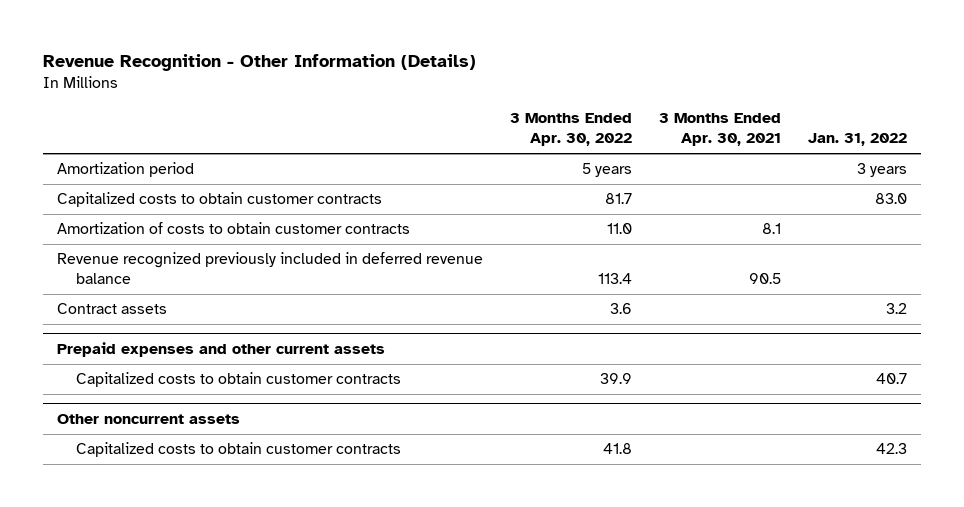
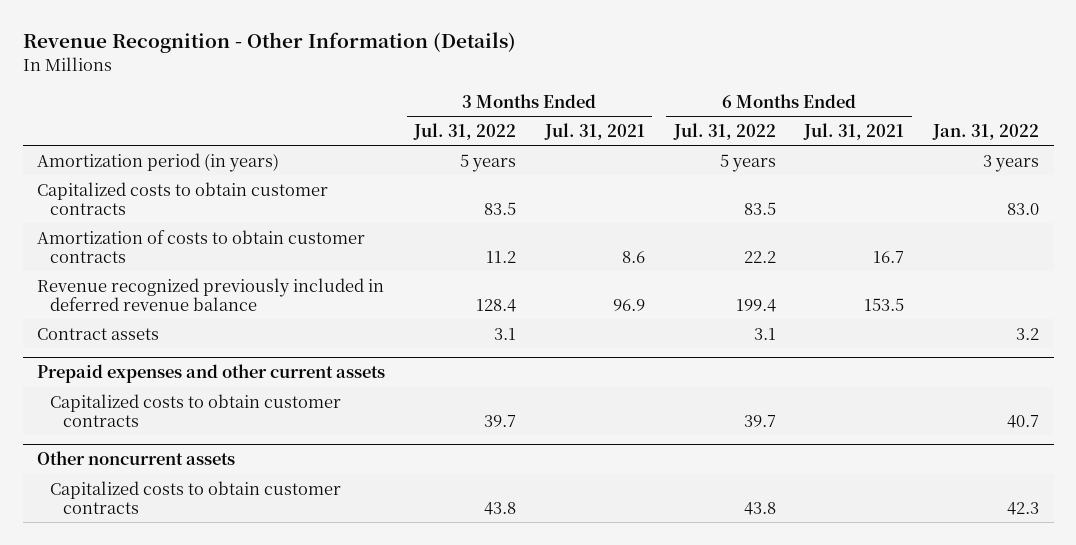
- | 3 Months Ended Apr. 30, 2022 | 3 Months Ended Apr. 30, 2021 | Jan. 31, 2022
+ | 3 Months Ended Jul. 31, 2022 | 3 Months Ended Jul. 31, 2021 | 6 Months Ended Jul. 31, 2022 | 6 Months Ended Jul. 31, 2021 | Jan. 31, 2022
- Amortization period | 5 years | | 3 years
+ Amortization period (in years) | 5 years | | 5 years | | 3 years

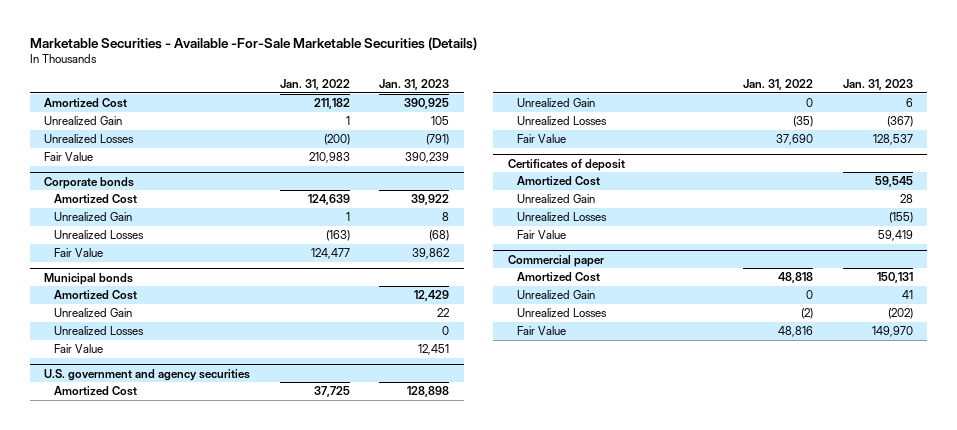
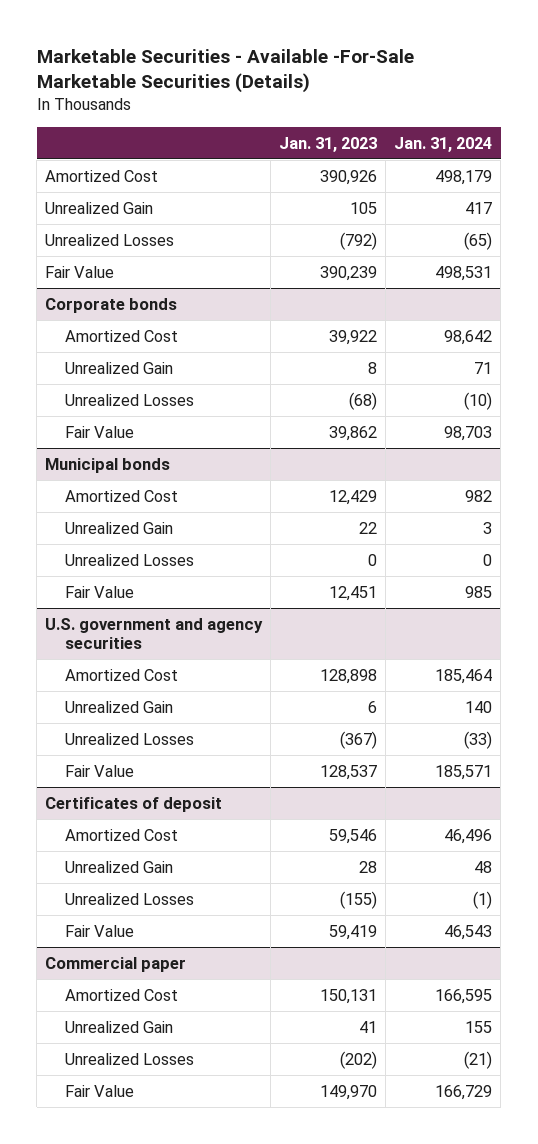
- | Jan. 31, 2022 | Jan. 31, 2023
+ | Jan. 31, 2023 | Jan. 31, 2024
- Amortized Cost | 211,182 | 390,925
+ Amortized Cost | 390,926 | 498,179
- Unrealized Losses | (200) | (791)
+ Unrealized Losses | (792) | (65)
@ Certificates of deposit
- Amortized Cost | | 59,545
+ Amortized Cost | 59,546 | 46,496

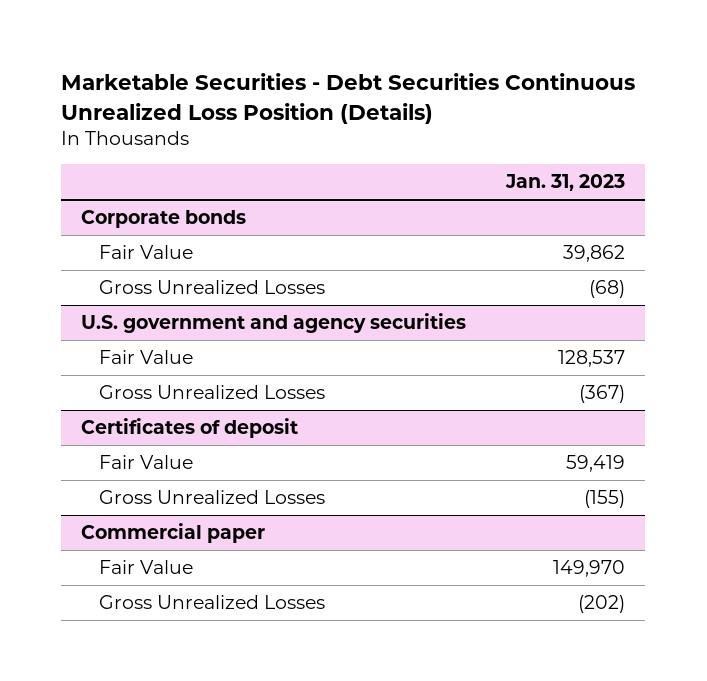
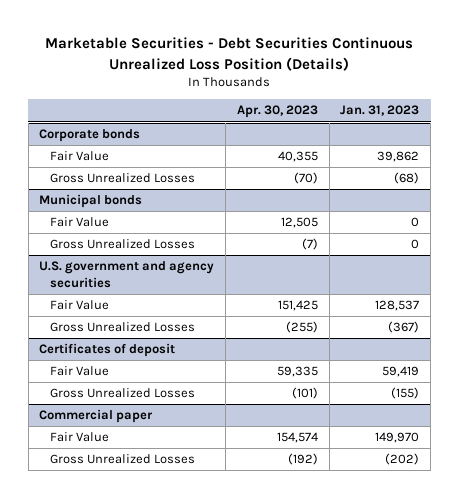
- | Jan. 31, 2023
+ | Apr. 30, 2023 | Jan. 31, 2023
+ Municipal bonds
+ Fair Value | 12,505 | 0
+ Gross Unrealized Losses | (7) | 0

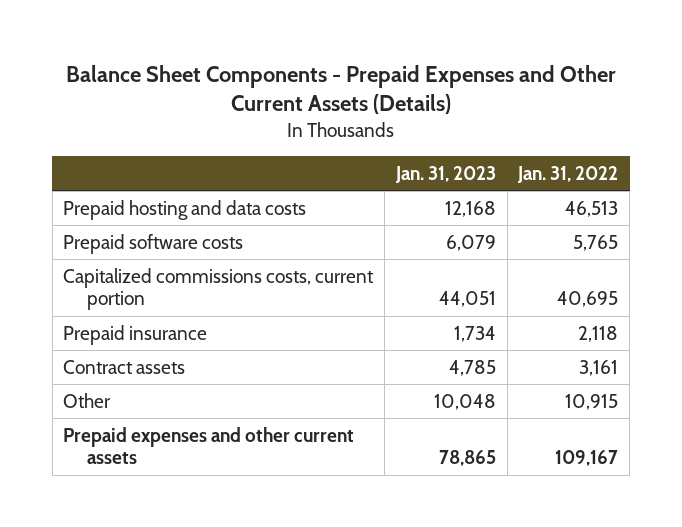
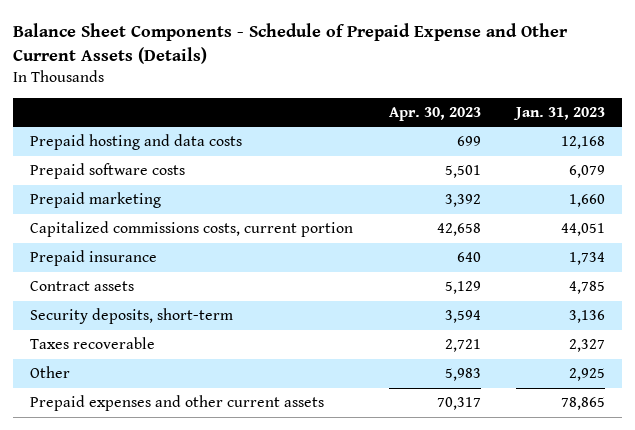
- Balance Sheet Components - Prepaid Expenses and Other Current Assets (Details)
+ Balance Sheet Components - Schedule of Prepaid Expense and Other Current Assets (Details)
- | Jan. 31, 2023 | Jan. 31, 2022
+ | Apr. 30, 2023 | Jan. 31, 2023
+ Prepaid marketing | 3,392 | 1,660
- Other | 10,048 | 10,915
+ Security deposits, short-term | 3,594 | 3,136
+ Taxes recoverable | 2,721 | 2,327
+ Other | 5,983 | 2,925

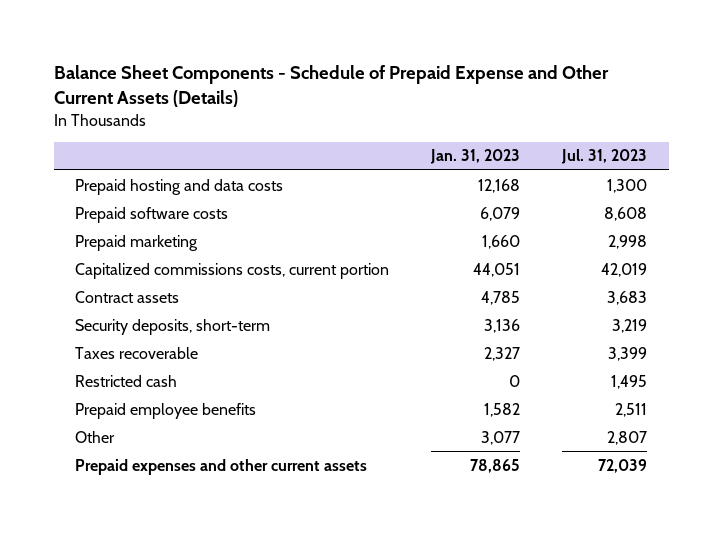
- | Apr. 30, 2023 | Jan. 31, 2023
+ | Jan. 31, 2023 | Jul. 31, 2023
- Prepaid insurance | 640 | 1,734
- Other | 5,983 | 2,925
+ Restricted cash | 0 | 1,495
+ Prepaid employee benefits | 1,582 | 2,511
+ Other | 3,077 | 2,807

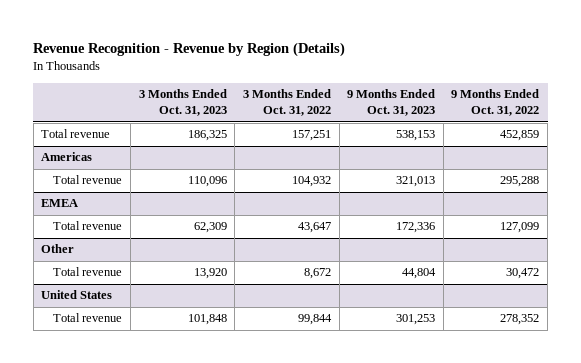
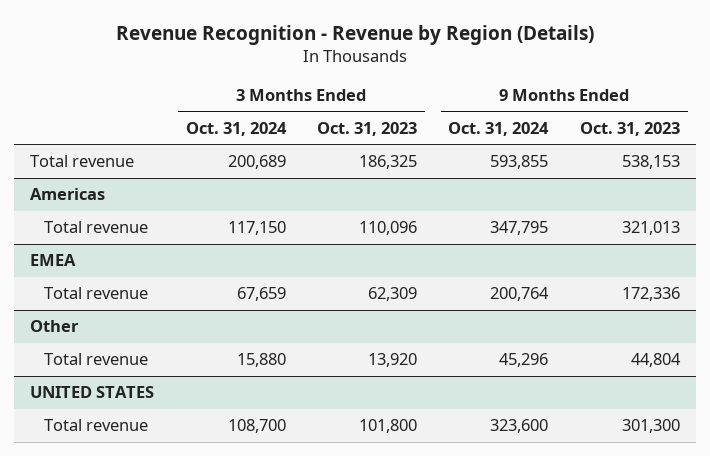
- | 3 Months Ended Oct. 31, 2023 | 3 Months Ended Oct. 31, 2022 | 9 Months Ended Oct. 31, 2023 | 9 Months Ended Oct. 31, 2022
+ | 3 Months Ended Oct. 31, 2024 | 3 Months Ended Oct. 31, 2023 | 9 Months Ended Oct. 31, 2024 | 9 Months Ended Oct. 31, 2023
- United States
- Total revenue | 101,848 | 99,844 | 301,253 | 278,352
+ UNITED STATES
+ Total revenue | 108,700 | 101,800 | 323,600 | 301,300

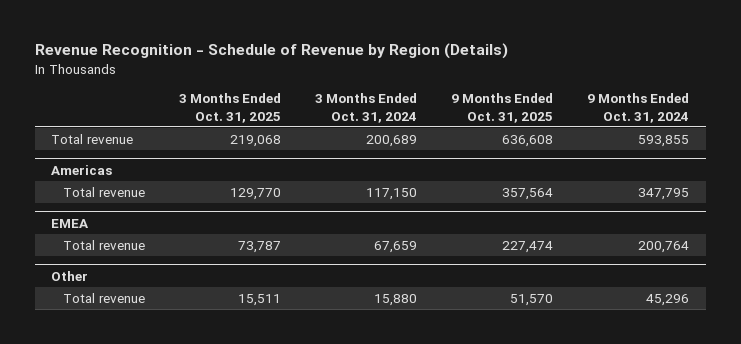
- Revenue Recognition - Revenue by Region (Details)
+ Revenue Recognition - Schedule of Revenue by Region (Details)
- | 3 Months Ended Oct. 31, 2024 | 3 Months Ended Oct. 31, 2023 | 9 Months Ended Oct. 31, 2024 | 9 Months Ended Oct. 31, 2023
+ | 3 Months Ended Oct. 31, 2025 | 3 Months Ended Oct. 31, 2024 | 9 Months Ended Oct. 31, 2025 | 9 Months Ended Oct. 31, 2024
- UNITED STATES
- Total revenue | 108,700 | 101,800 | 323,600 | 301,300

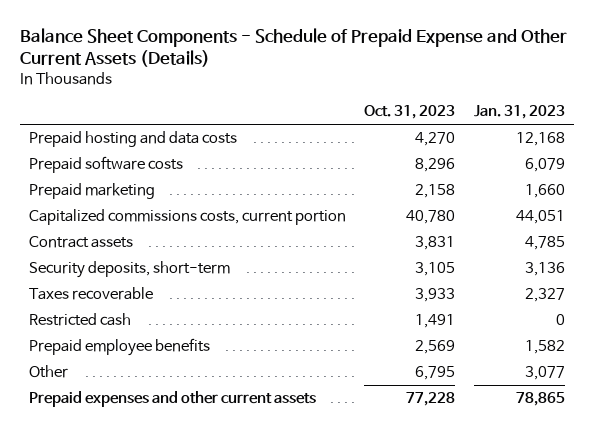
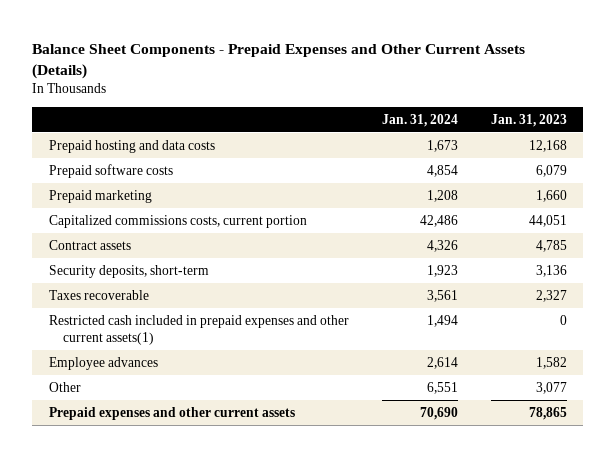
- Balance Sheet Components - Schedule of Prepaid Expense and Other Current Assets (Details)
+ Balance Sheet Components - Prepaid Expenses and Other Current Assets (Details)
- | Oct. 31, 2023 | Jan. 31, 2023
+ | Jan. 31, 2024 | Jan. 31, 2023
- Restricted cash | 1,491 | 0
- Prepaid employee benefits | 2,569 | 1,582
+ Restricted cash included in prepaid expenses and other current assets(1) | 1,494 | 0
+ Employee advances | 2,614 | 1,582

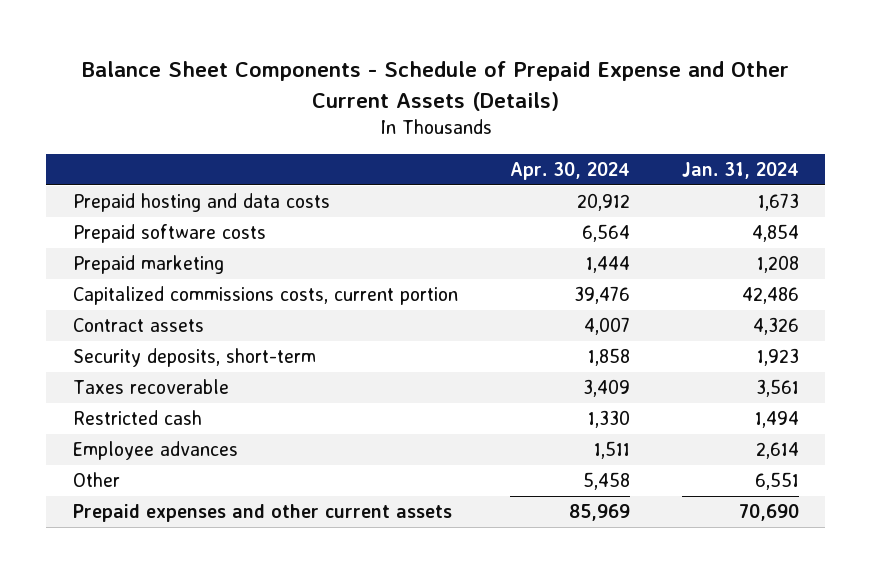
- Balance Sheet Components - Prepaid Expenses and Other Current Assets (Details)
+ Balance Sheet Components - Schedule of Prepaid Expense and Other Current Assets (Details)
- | Jan. 31, 2024 | Jan. 31, 2023
+ | Apr. 30, 2024 | Jan. 31, 2024
- Restricted cash included in prepaid expenses and other current assets(1) | 1,494 | 0
+ Restricted cash | 1,330 | 1,494

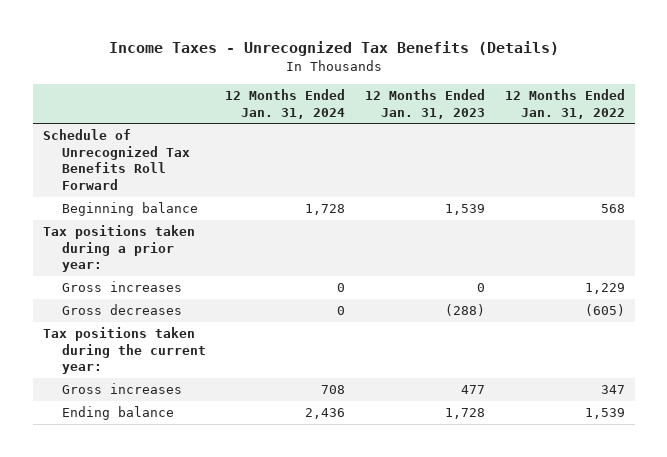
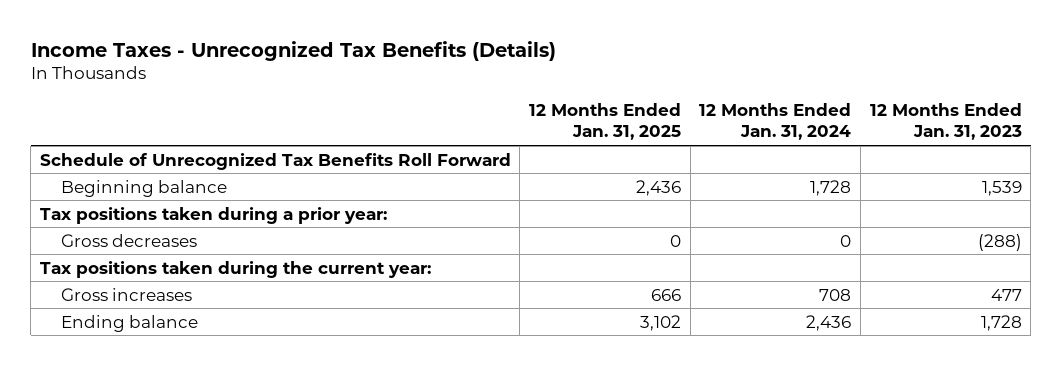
- | 12 Months Ended Jan. 31, 2024 | 12 Months Ended Jan. 31, 2023 | 12 Months Ended Jan. 31, 2022
+ | 12 Months Ended Jan. 31, 2025 | 12 Months Ended Jan. 31, 2024 | 12 Months Ended Jan. 31, 2023
- Gross increases | 0 | 0 | 1,229

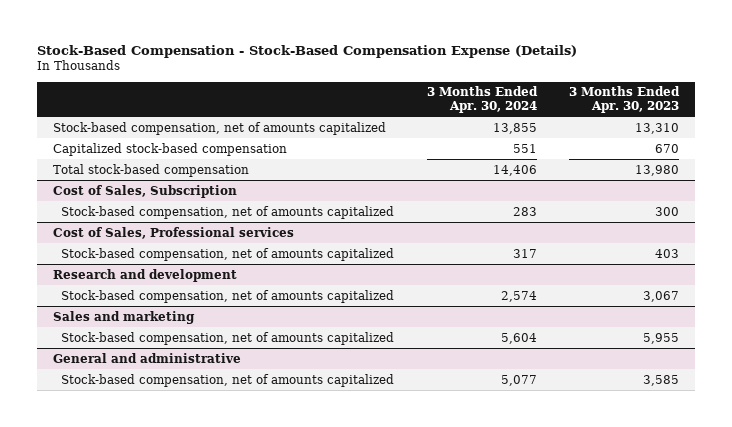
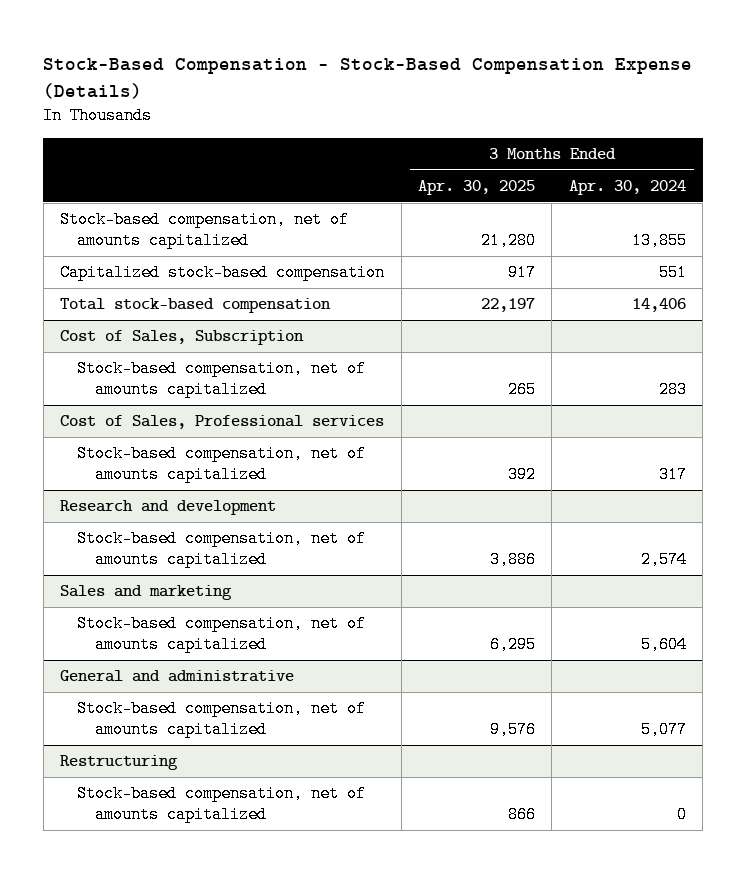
- | 3 Months Ended Apr. 30, 2024 | 3 Months Ended Apr. 30, 2023
+ | 3 Months Ended Apr. 30, 2025 | 3 Months Ended Apr. 30, 2024
+ Restructuring
+ Stock-based compensation, net of amounts capitalized | 866 | 0

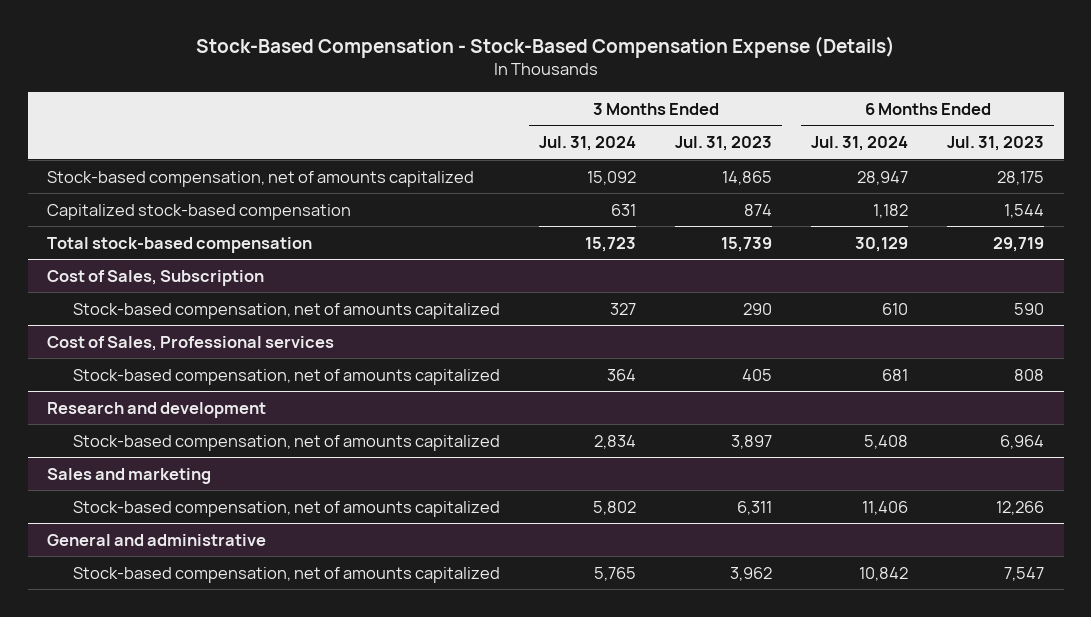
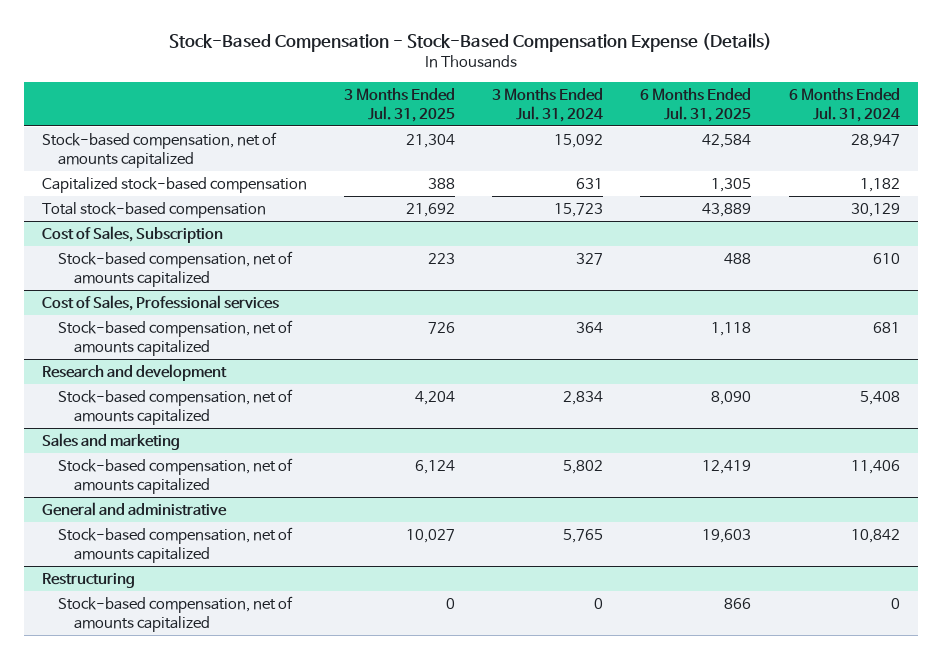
- | 3 Months Ended Jul. 31, 2024 | 3 Months Ended Jul. 31, 2023 | 6 Months Ended Jul. 31, 2024 | 6 Months Ended Jul. 31, 2023
+ | 3 Months Ended Jul. 31, 2025 | 3 Months Ended Jul. 31, 2024 | 6 Months Ended Jul. 31, 2025 | 6 Months Ended Jul. 31, 2024
+ Restructuring
+ Stock-based compensation, net of amounts capitalized | 0 | 0 | 866 | 0

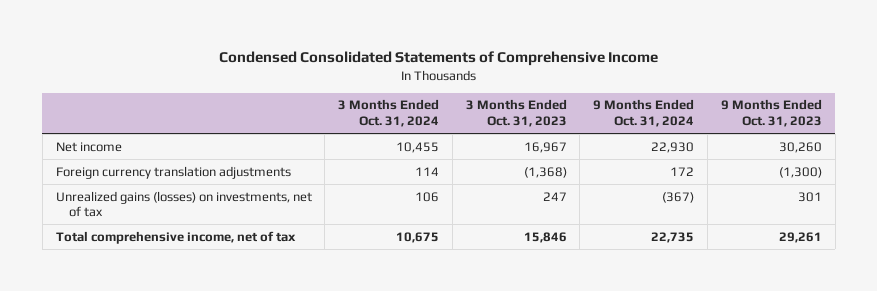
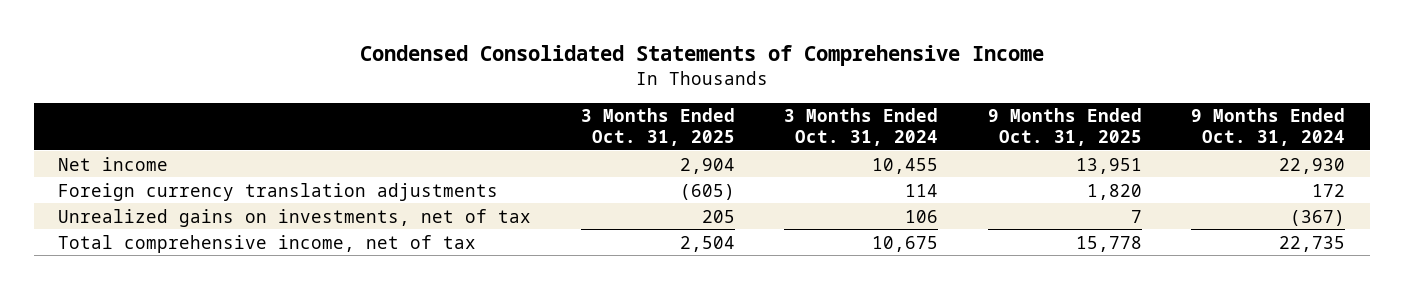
- | 3 Months Ended Oct. 31, 2024 | 3 Months Ended Oct. 31, 2023 | 9 Months Ended Oct. 31, 2024 | 9 Months Ended Oct. 31, 2023
+ | 3 Months Ended Oct. 31, 2025 | 3 Months Ended Oct. 31, 2024 | 9 Months Ended Oct. 31, 2025 | 9 Months Ended Oct. 31, 2024
- Unrealized gains (losses) on investments, net of tax | 106 | 247 | (367) | 301
+ Unrealized gains on investments, net of tax | 205 | 106 | 7 | (367)

